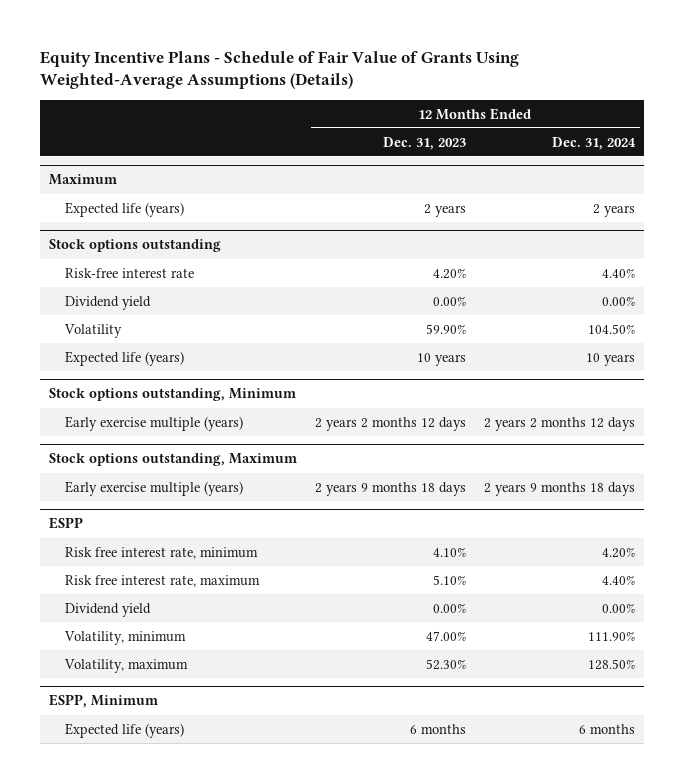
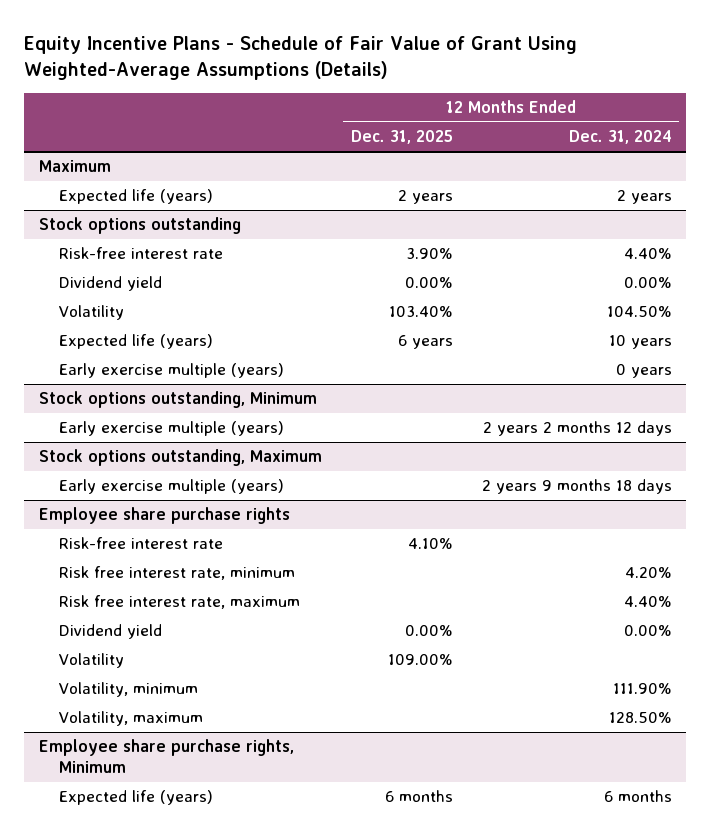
- Equity Incentive Plans - Schedule of Fair Value of Grants Using Weighted-Average Assumptions (Details)
+ Equity Incentive Plans - Schedule of Fair Value of Grant Using Weighted-Average Assumptions (Details)
- | 12 Months Ended Dec. 31, 2023 | 12 Months Ended Dec. 31, 2024
+ | 12 Months Ended Dec. 31, 2025 | 12 Months Ended Dec. 31, 2024
@ Stock options outstanding
+ Early exercise multiple (years) | | 0 years
- ESPP
+ Employee share purchase rights
+ Risk-free interest rate | 4.10% |
+ Volatility | 109.00% |
- ESPP, Minimum
+ Employee share purchase rights, Minimum

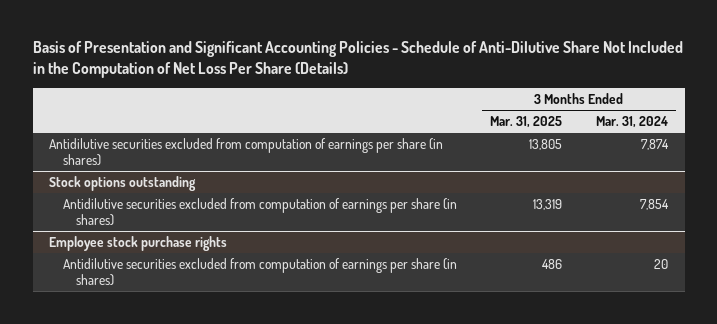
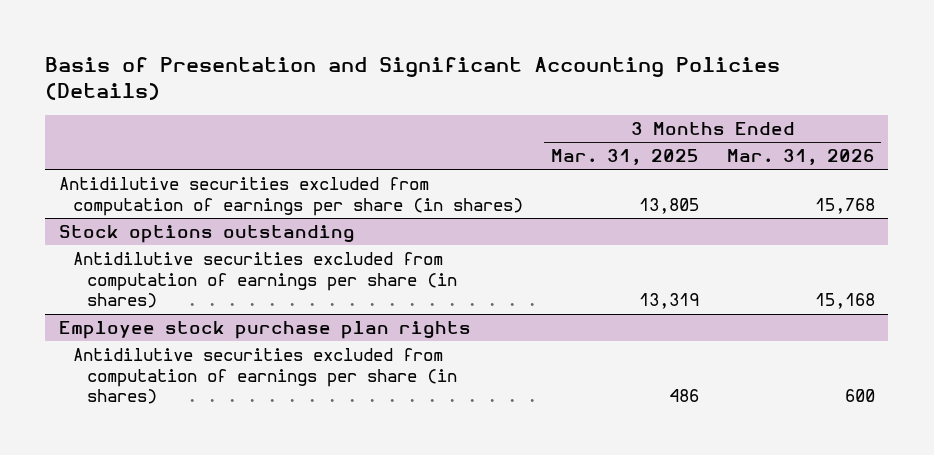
- Basis of Presentation and Significant Accounting Policies - Schedule of Anti-Dilutive Share Not Included in the Computation of Net Loss Per Share (Details)
+ Basis of Presentation and Significant Accounting Policies (Details)
- | 3 Months Ended Mar. 31, 2025 | 3 Months Ended Mar. 31, 2024
+ | 3 Months Ended Mar. 31, 2025 | 3 Months Ended Mar. 31, 2026
- Employee stock purchase rights
+ Employee stock purchase plan rights

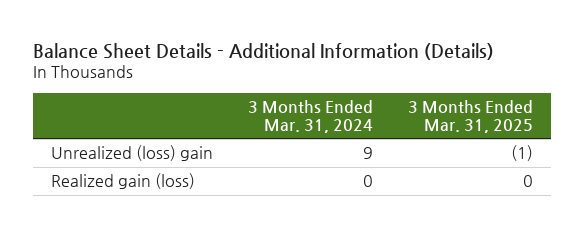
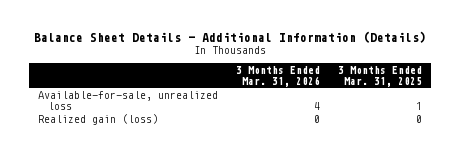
- | 3 Months Ended Mar. 31, 2024 | 3 Months Ended Mar. 31, 2025
+ | 3 Months Ended Mar. 31, 2026 | 3 Months Ended Mar. 31, 2025
- Unrealized (loss) gain | 9 | (1)
+ Available-for-sale, unrealized loss | 4 | 1

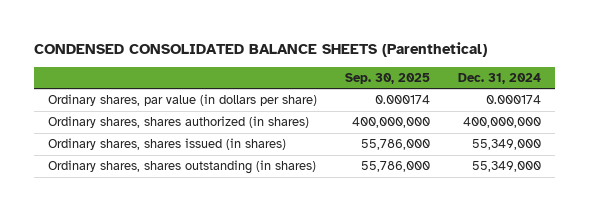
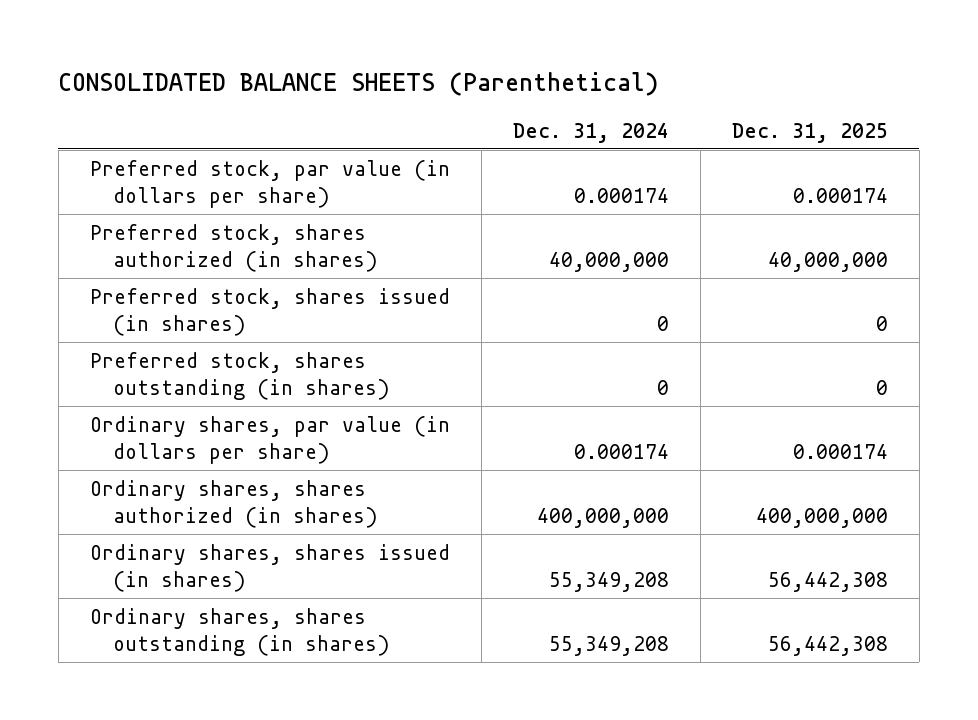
- CONDENSED CONSOLIDATED BALANCE SHEETS (Parenthetical)
+ CONSOLIDATED BALANCE SHEETS (Parenthetical)
- | Sep. 30, 2025 | Dec. 31, 2024
+ | Dec. 31, 2024 | Dec. 31, 2025
+ Preferred stock, par value (in dollars per share) | 0.000174 | 0.000174
+ Preferred stock, shares authorized (in shares) | 40,000,000 | 40,000,000
+ Preferred stock, shares issued (in shares) | 0 | 0
+ Preferred stock, shares outstanding (in shares) | 0 | 0
- Ordinary shares, shares issued (in shares) | 55,786,000 | 55,349,000
- Ordinary shares, shares outstanding (in shares) | 55,786,000 | 55,349,000
+ Ordinary shares, shares issued (in shares) | 55,349,208 | 56,442,308
+ Ordinary shares, shares outstanding (in shares) | 55,349,208 | 56,442,308

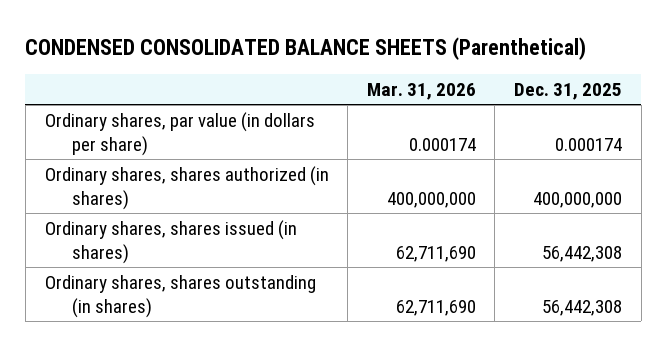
- CONSOLIDATED BALANCE SHEETS (Parenthetical)
+ CONDENSED CONSOLIDATED BALANCE SHEETS (Parenthetical)
- | Dec. 31, 2024 | Dec. 31, 2025
+ | Mar. 31, 2026 | Dec. 31, 2025
- Preferred stock, par value (in dollars per share) | 0.000174 | 0.000174
- Preferred stock, shares authorized (in shares) | 40,000,000 | 40,000,000
- Preferred stock, shares issued (in shares) | 0 | 0
- Preferred stock, shares outstanding (in shares) | 0 | 0

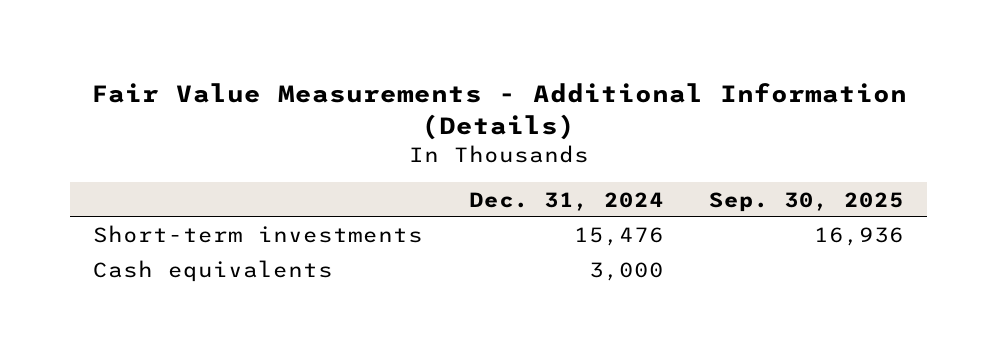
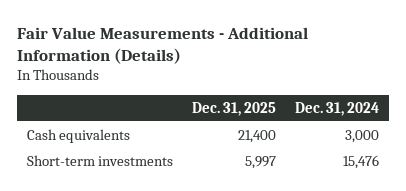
- | Dec. 31, 2024 | Sep. 30, 2025
+ | Dec. 31, 2025 | Dec. 31, 2024
moved down: Short-term investments | 5,997 | 15,476

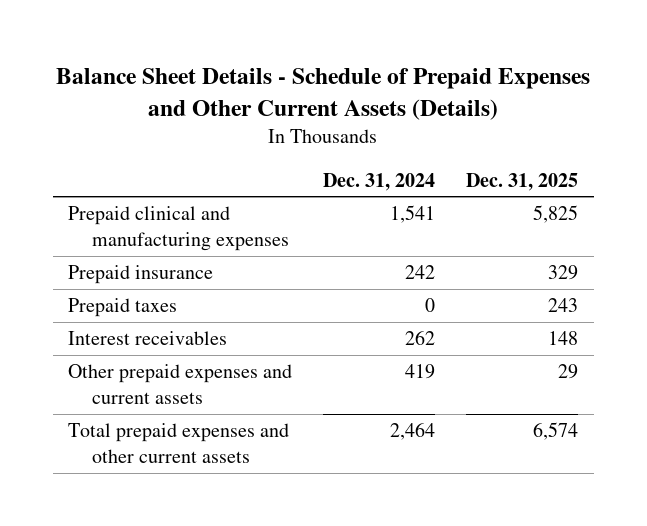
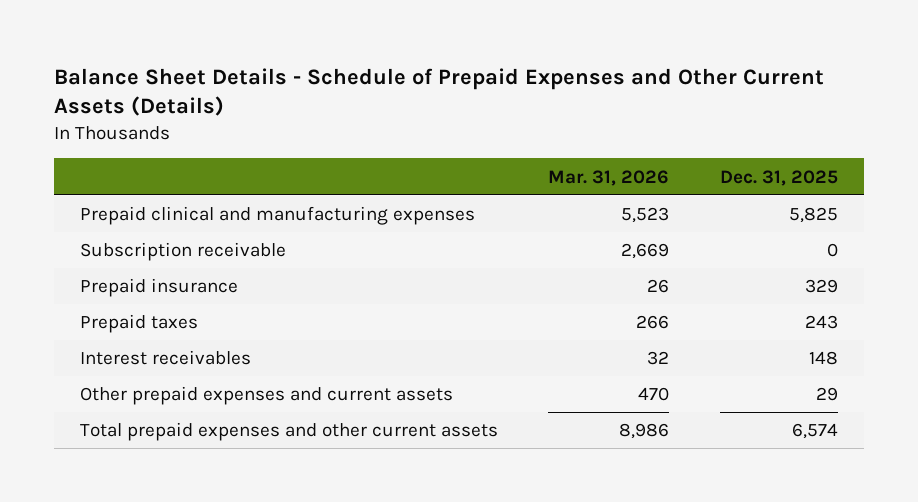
- | Dec. 31, 2024 | Dec. 31, 2025
+ | Mar. 31, 2026 | Dec. 31, 2025
+ Subscription receivable | 2,669 | 0

